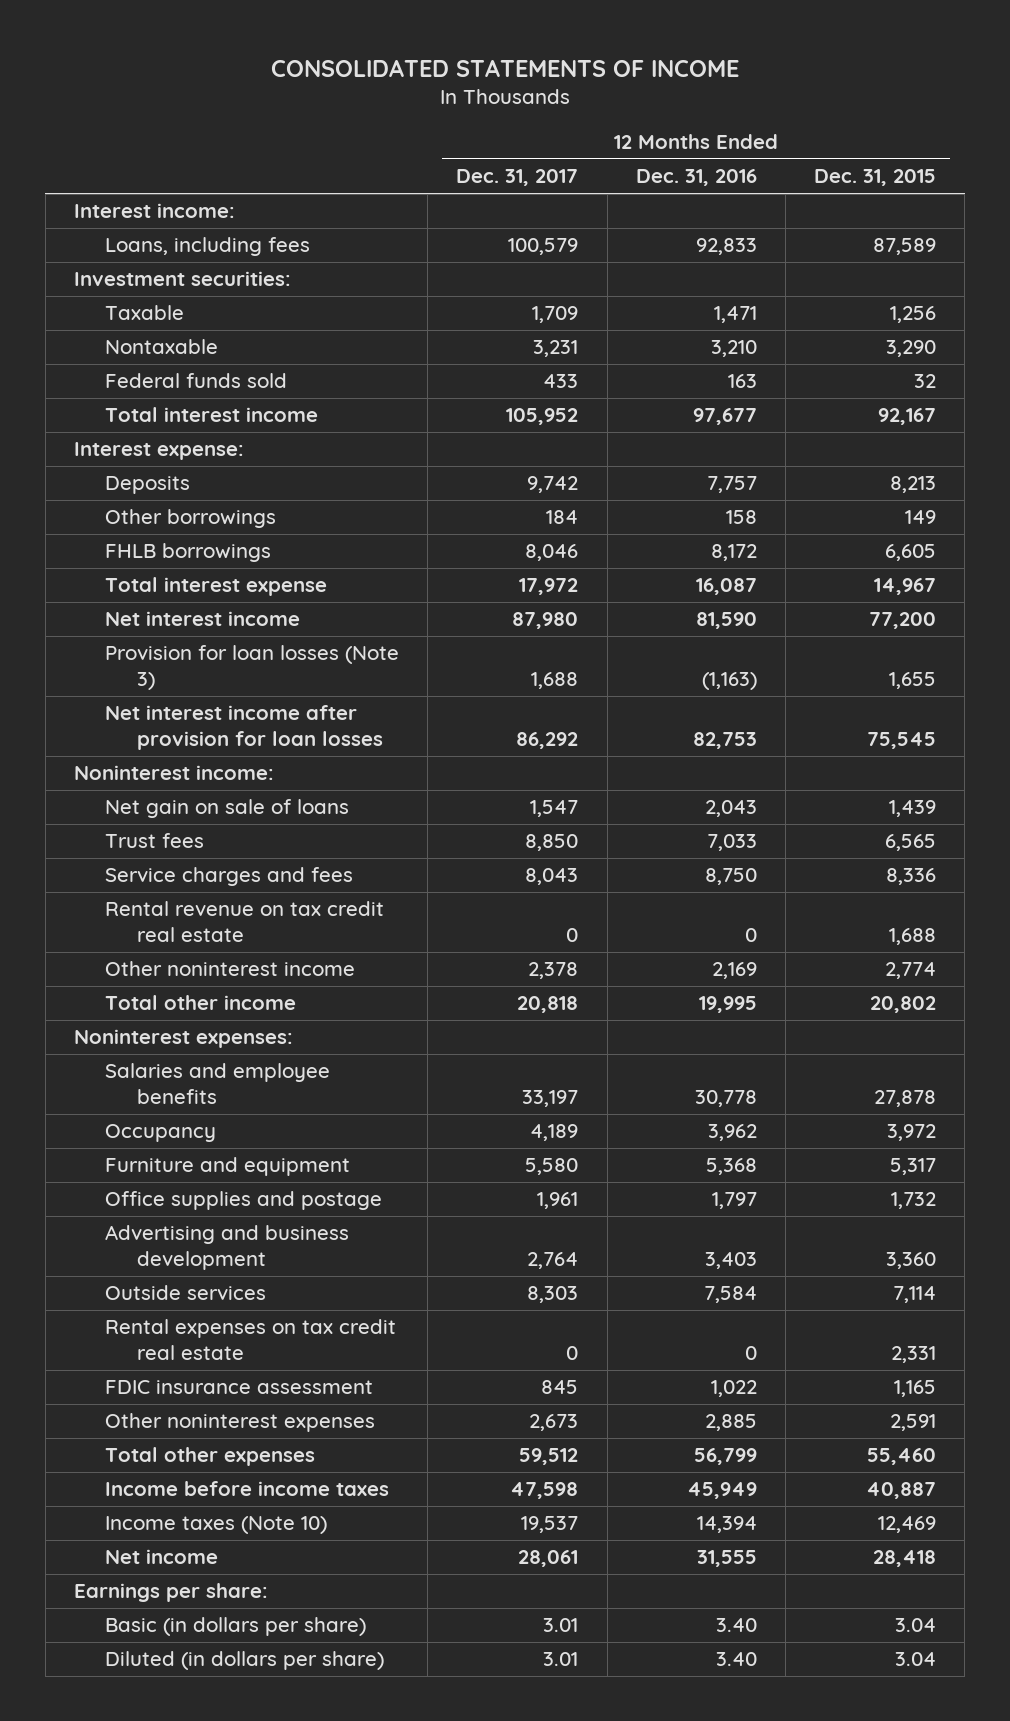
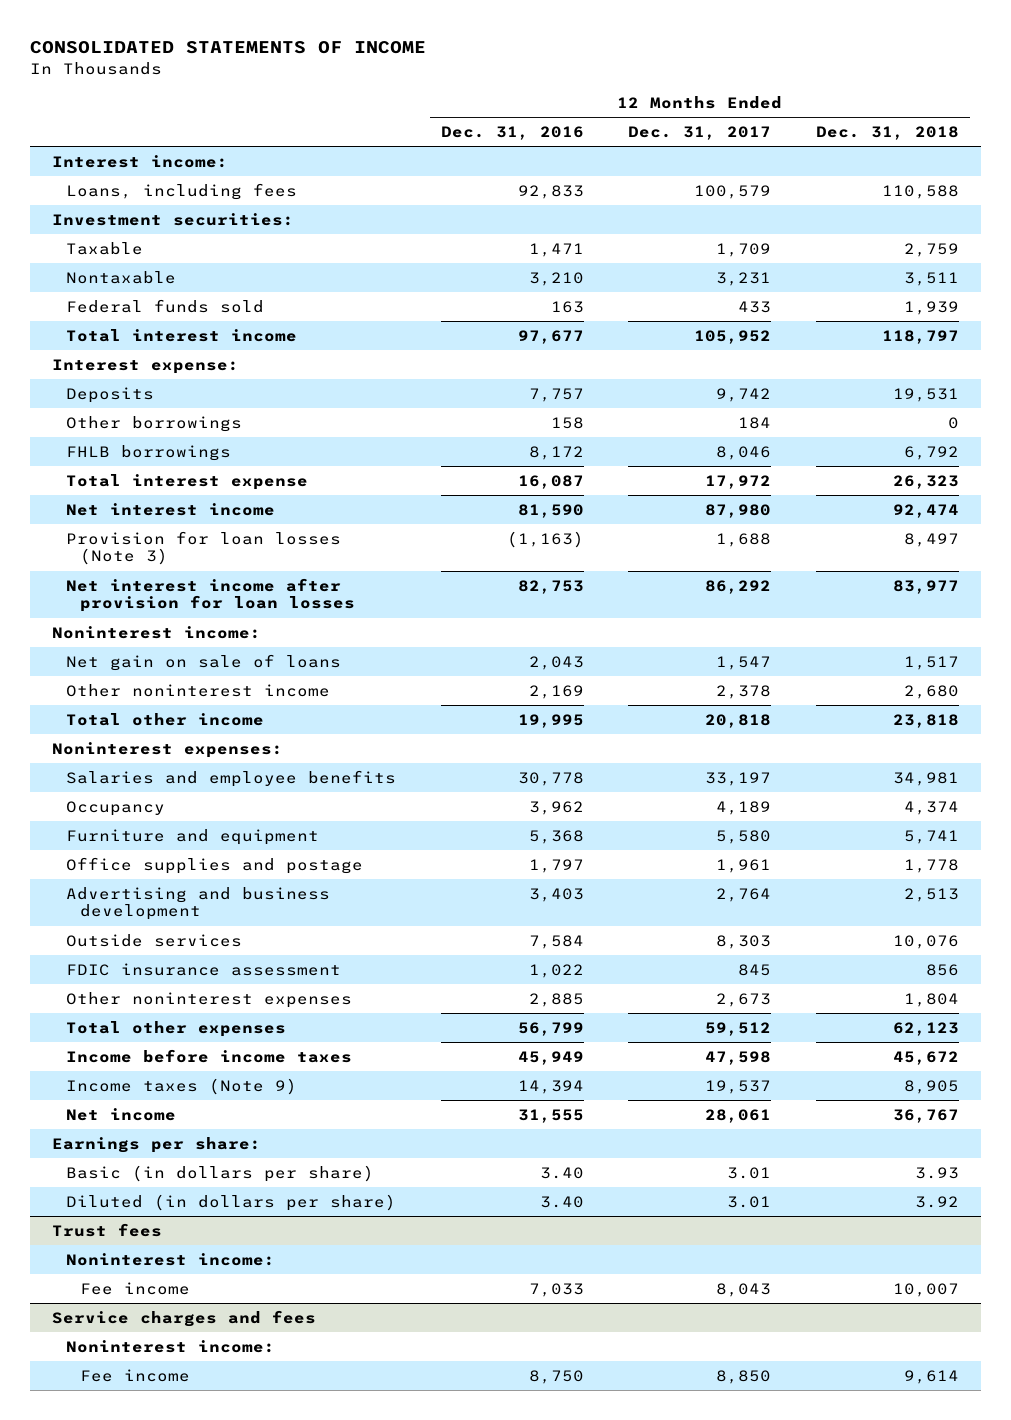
- | 12 Months Ended Dec. 31, 2017 | 12 Months Ended Dec. 31, 2016 | 12 Months Ended Dec. 31, 2015
+ | 12 Months Ended Dec. 31, 2016 | 12 Months Ended Dec. 31, 2017 | 12 Months Ended Dec. 31, 2018
- Trust fees | 8,850 | 7,033 | 6,565
- Service charges and fees | 8,043 | 8,750 | 8,336
- Rental revenue on tax credit real estate | 0 | 0 | 1,688
- Rental expenses on tax credit real estate | 0 | 0 | 2,331
- Income taxes (Note 10) | 19,537 | 14,394 | 12,469
+ Income taxes (Note 9) | 14,394 | 19,537 | 8,905
+ Trust fees
+ Noninterest income:
+ Fee income | 7,033 | 8,043 | 10,007
+ Service charges and fees
+ Noninterest income:
+ Fee income | 8,750 | 8,850 | 9,614

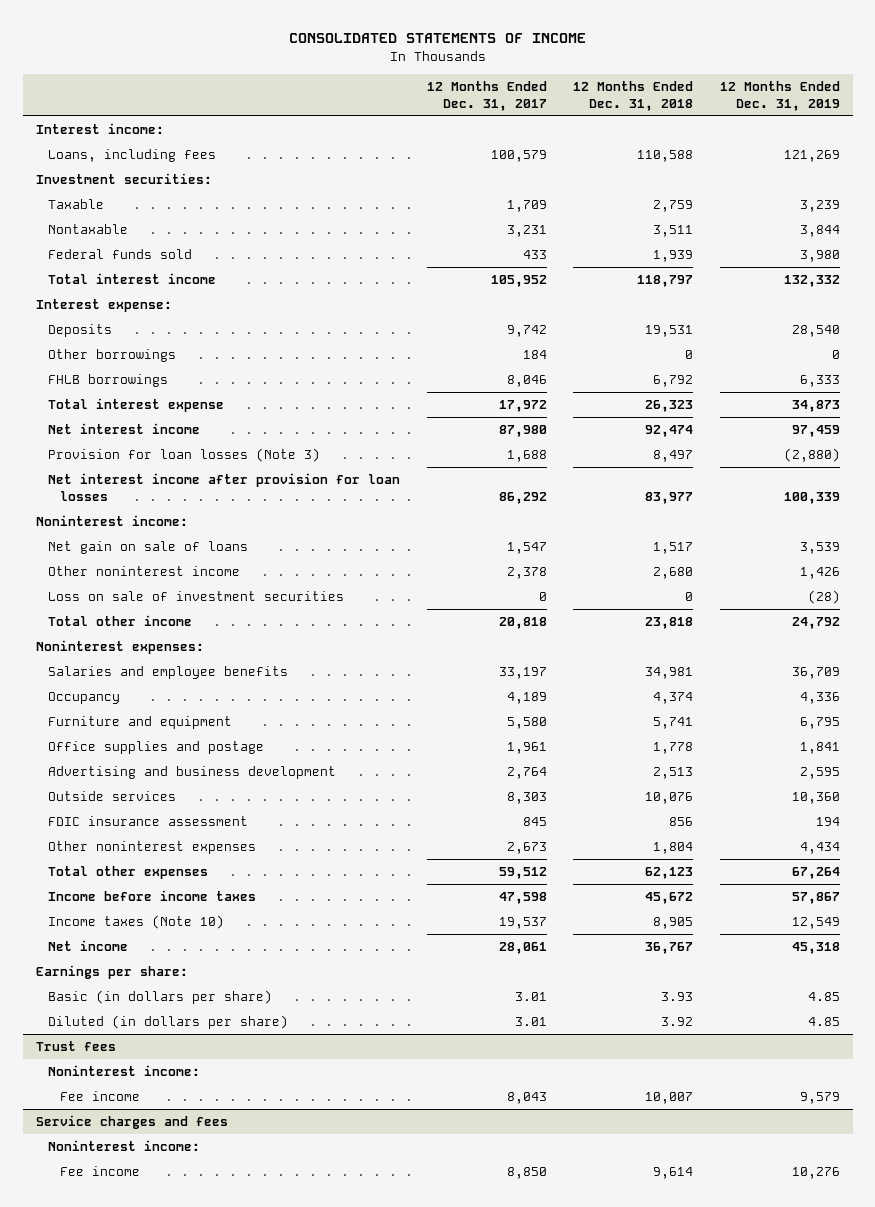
- | 12 Months Ended Dec. 31, 2016 | 12 Months Ended Dec. 31, 2017 | 12 Months Ended Dec. 31, 2018
+ | 12 Months Ended Dec. 31, 2017 | 12 Months Ended Dec. 31, 2018 | 12 Months Ended Dec. 31, 2019
+ Loss on sale of investment securities | 0 | 0 | (28)
- Income taxes (Note 9) | 14,394 | 19,537 | 8,905
+ Income taxes (Note 10) | 19,537 | 8,905 | 12,549

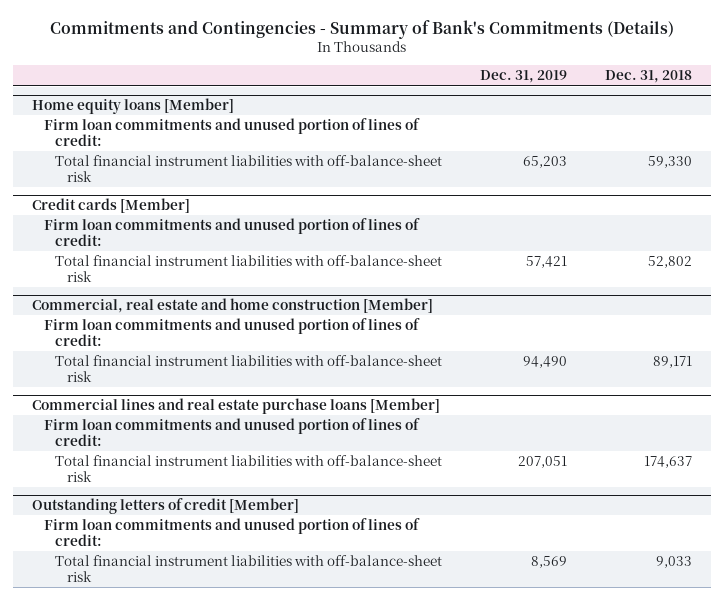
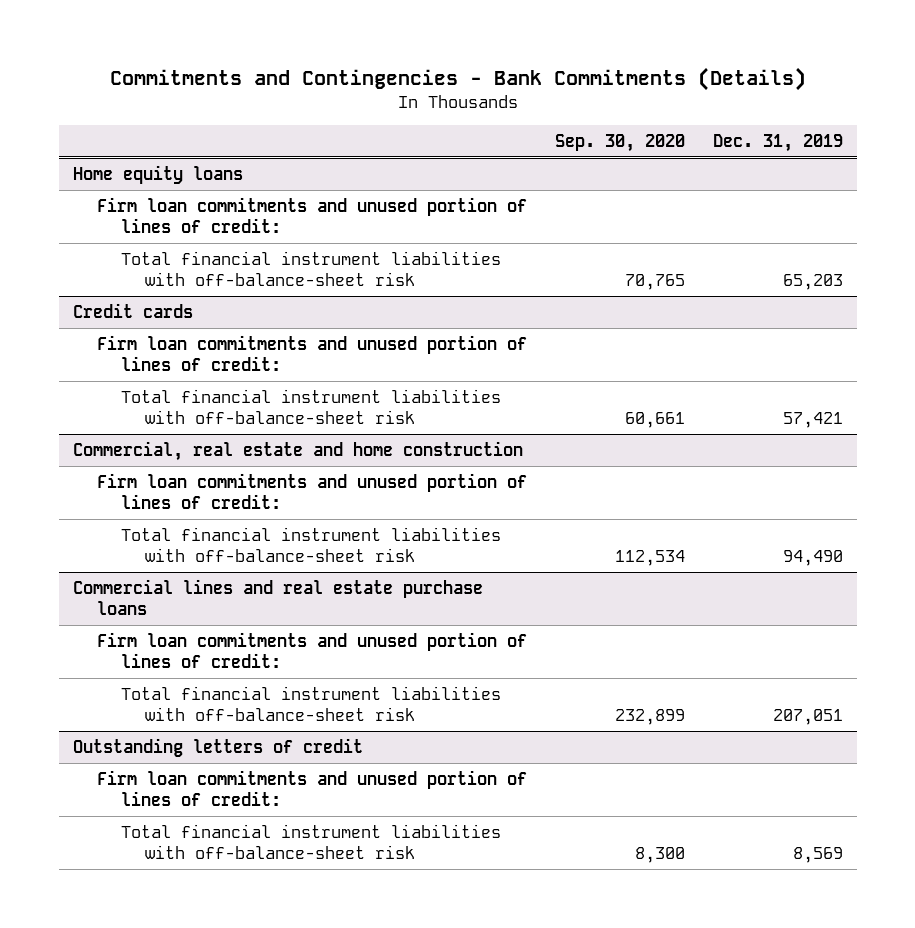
- Commitments and Contingencies - Summary of Bank's Commitments (Details)
+ Commitments and Contingencies - Bank Commitments (Details)
- | Dec. 31, 2019 | Dec. 31, 2018
+ | Sep. 30, 2020 | Dec. 31, 2019
- Home equity loans [Member]
+ Home equity loans
- Credit cards [Member]
+ Credit cards
- Commercial, real estate and home construction [Member]
+ Commercial, real estate and home construction
- Commercial lines and real estate purchase loans [Member]
+ Commercial lines and real estate purchase loans
- Outstanding letters of credit [Member]
+ Outstanding letters of credit

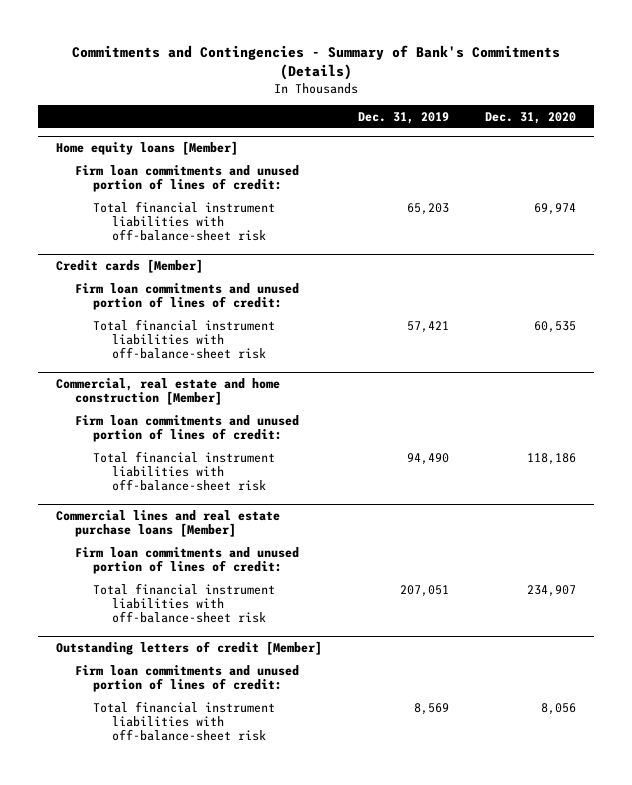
- Commitments and Contingencies - Bank Commitments (Details)
+ Commitments and Contingencies - Summary of Bank's Commitments (Details)
- | Sep. 30, 2020 | Dec. 31, 2019
+ | Dec. 31, 2019 | Dec. 31, 2020
- Home equity loans
+ Home equity loans [Member]
- Credit cards
+ Credit cards [Member]
- Commercial, real estate and home construction
+ Commercial, real estate and home construction [Member]
- Commercial lines and real estate purchase loans
+ Commercial lines and real estate purchase loans [Member]
- Outstanding letters of credit
+ Outstanding letters of credit [Member]

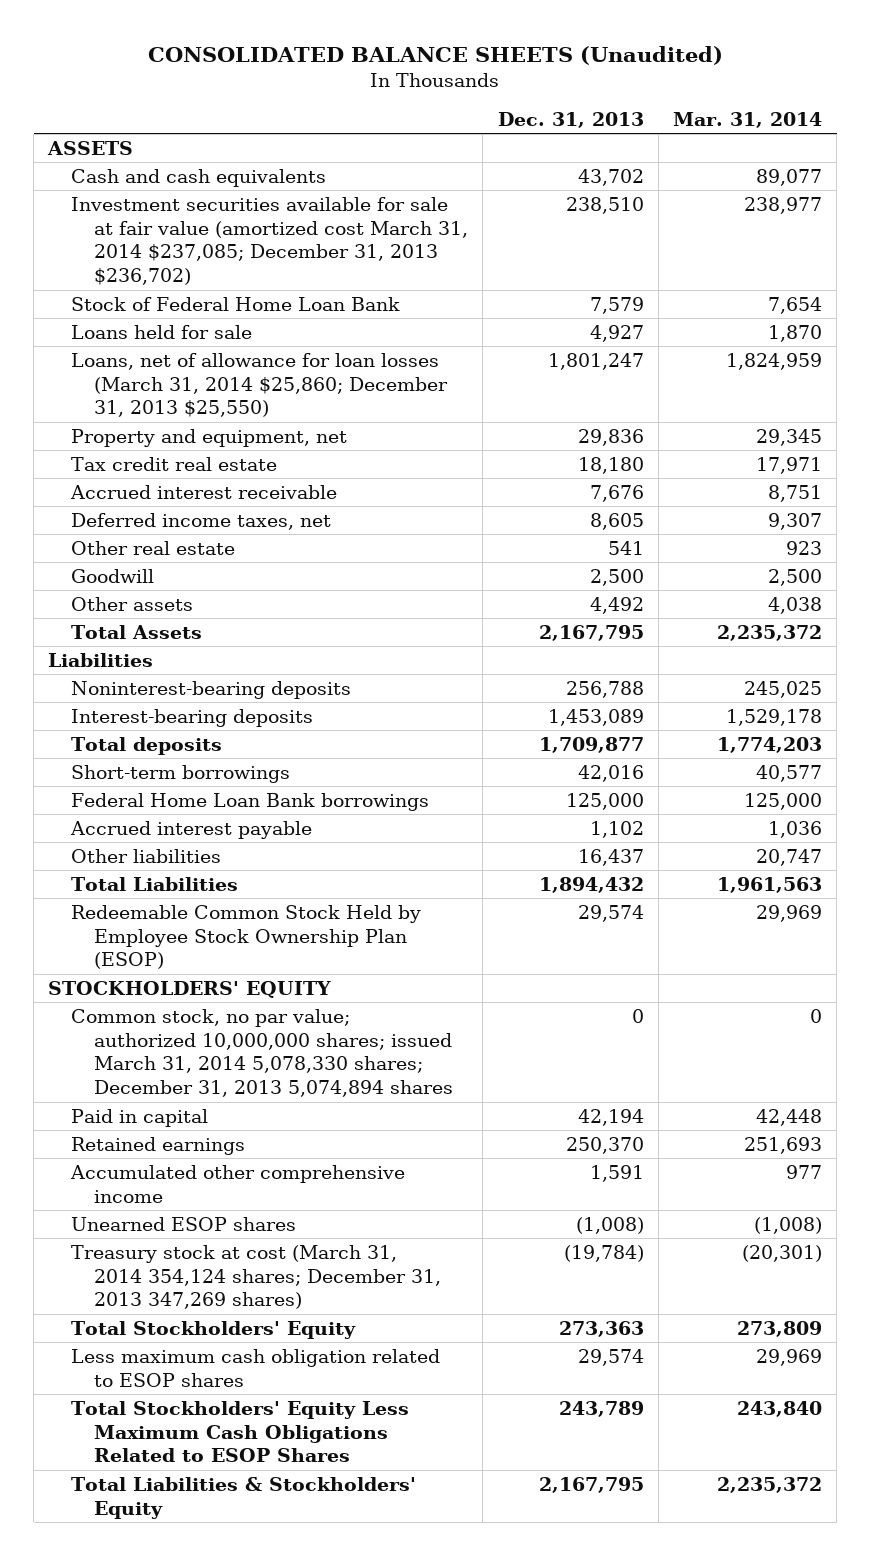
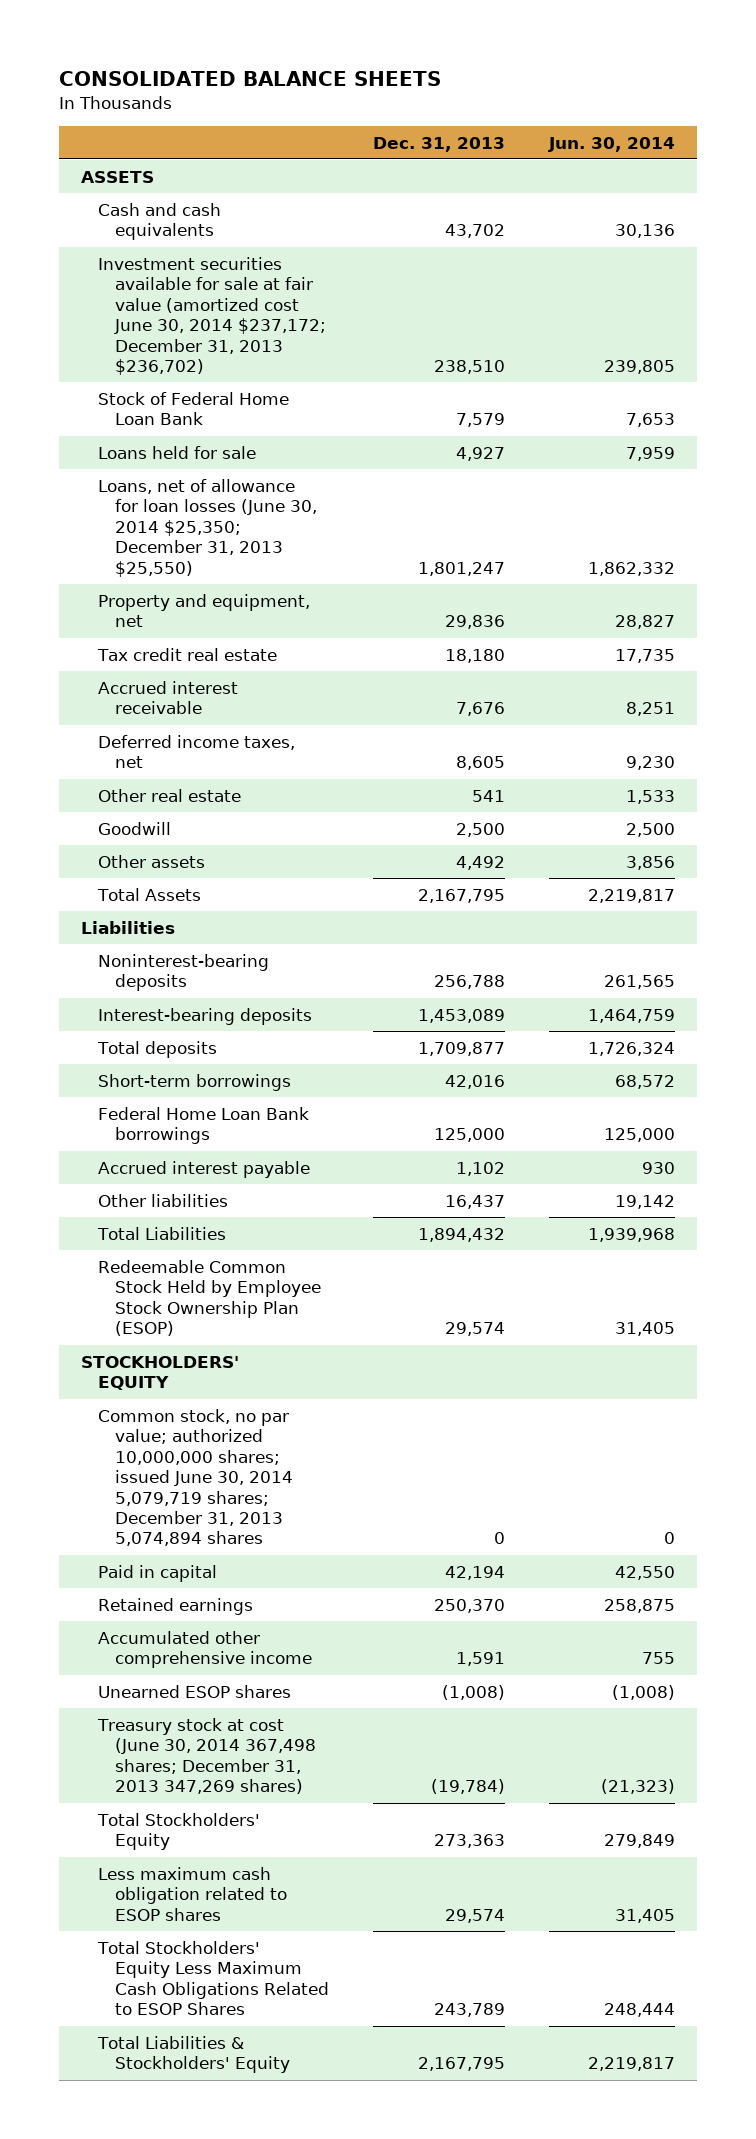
- CONSOLIDATED BALANCE SHEETS (Unaudited)
+ CONSOLIDATED BALANCE SHEETS
- | Dec. 31, 2013 | Mar. 31, 2014
+ | Dec. 31, 2013 | Jun. 30, 2014
- Investment securities available for sale at fair value (amortized cost March 31, 2014 $237,085; December 31, 2013 $236,702) | 238,510 | 238,977
+ Investment securities available for sale at fair value (amortized cost June 30, 2014 $237,172; December 31, 2013 $236,702) | 238,510 | 239,805
- Loans, net of allowance for loan losses (March 31, 2014 $25,860; December 31, 2013 $25,550) | 1,801,247 | 1,824,959
+ Loans, net of allowance for loan losses (June 30, 2014 $25,350; December 31, 2013 $25,550) | 1,801,247 | 1,862,332
- Common stock, no par value; authorized 10,000,000 shares; issued March 31, 2014 5,078,330 shares; December 31, 2013 5,074,894 shares | 0 | 0
+ Common stock, no par value; authorized 10,000,000 shares; issued June 30, 2014 5,079,719 shares; December 31, 2013 5,074,894 shares | 0 | 0
- Treasury stock at cost (March 31, 2014 354,124 shares; December 31, 2013 347,269 shares) | (19,784) | (20,301)
+ Treasury stock at cost (June 30, 2014 367,498 shares; December 31, 2013 347,269 shares) | (19,784) | (21,323)

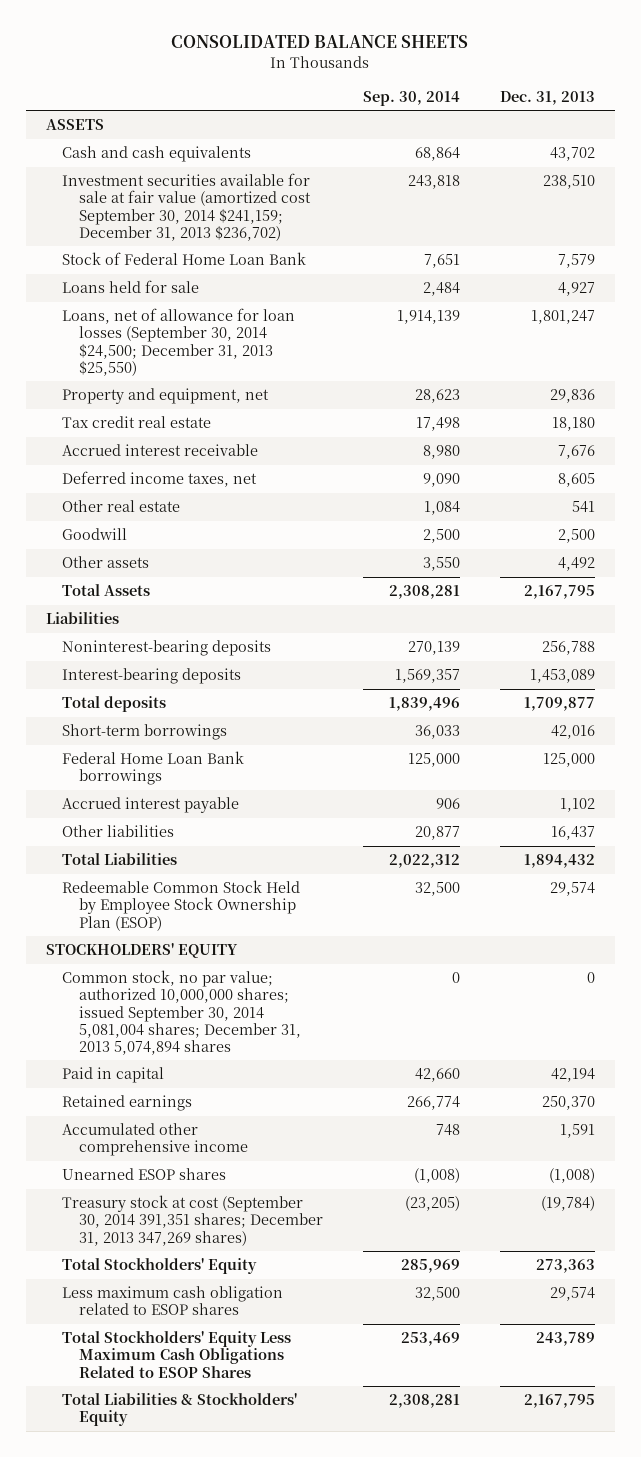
- | Dec. 31, 2013 | Jun. 30, 2014
+ | Sep. 30, 2014 | Dec. 31, 2013
- Investment securities available for sale at fair value (amortized cost June 30, 2014 $237,172; December 31, 2013 $236,702) | 238,510 | 239,805
+ Investment securities available for sale at fair value (amortized cost September 30, 2014 $241,159; December 31, 2013 $236,702) | 243,818 | 238,510
- Loans, net of allowance for loan losses (June 30, 2014 $25,350; December 31, 2013 $25,550) | 1,801,247 | 1,862,332
+ Loans, net of allowance for loan losses (September 30, 2014 $24,500; December 31, 2013 $25,550) | 1,914,139 | 1,801,247
- Common stock, no par value; authorized 10,000,000 shares; issued June 30, 2014 5,079,719 shares; December 31, 2013 5,074,894 shares | 0 | 0
+ Common stock, no par value; authorized 10,000,000 shares; issued September 30, 2014 5,081,004 shares; December 31, 2013 5,074,894 shares | 0 | 0
- Treasury stock at cost (June 30, 2014 367,498 shares; December 31, 2013 347,269 shares) | (19,784) | (21,323)
+ Treasury stock at cost (September 30, 2014 391,351 shares; December 31, 2013 347,269 shares) | (23,205) | (19,784)

